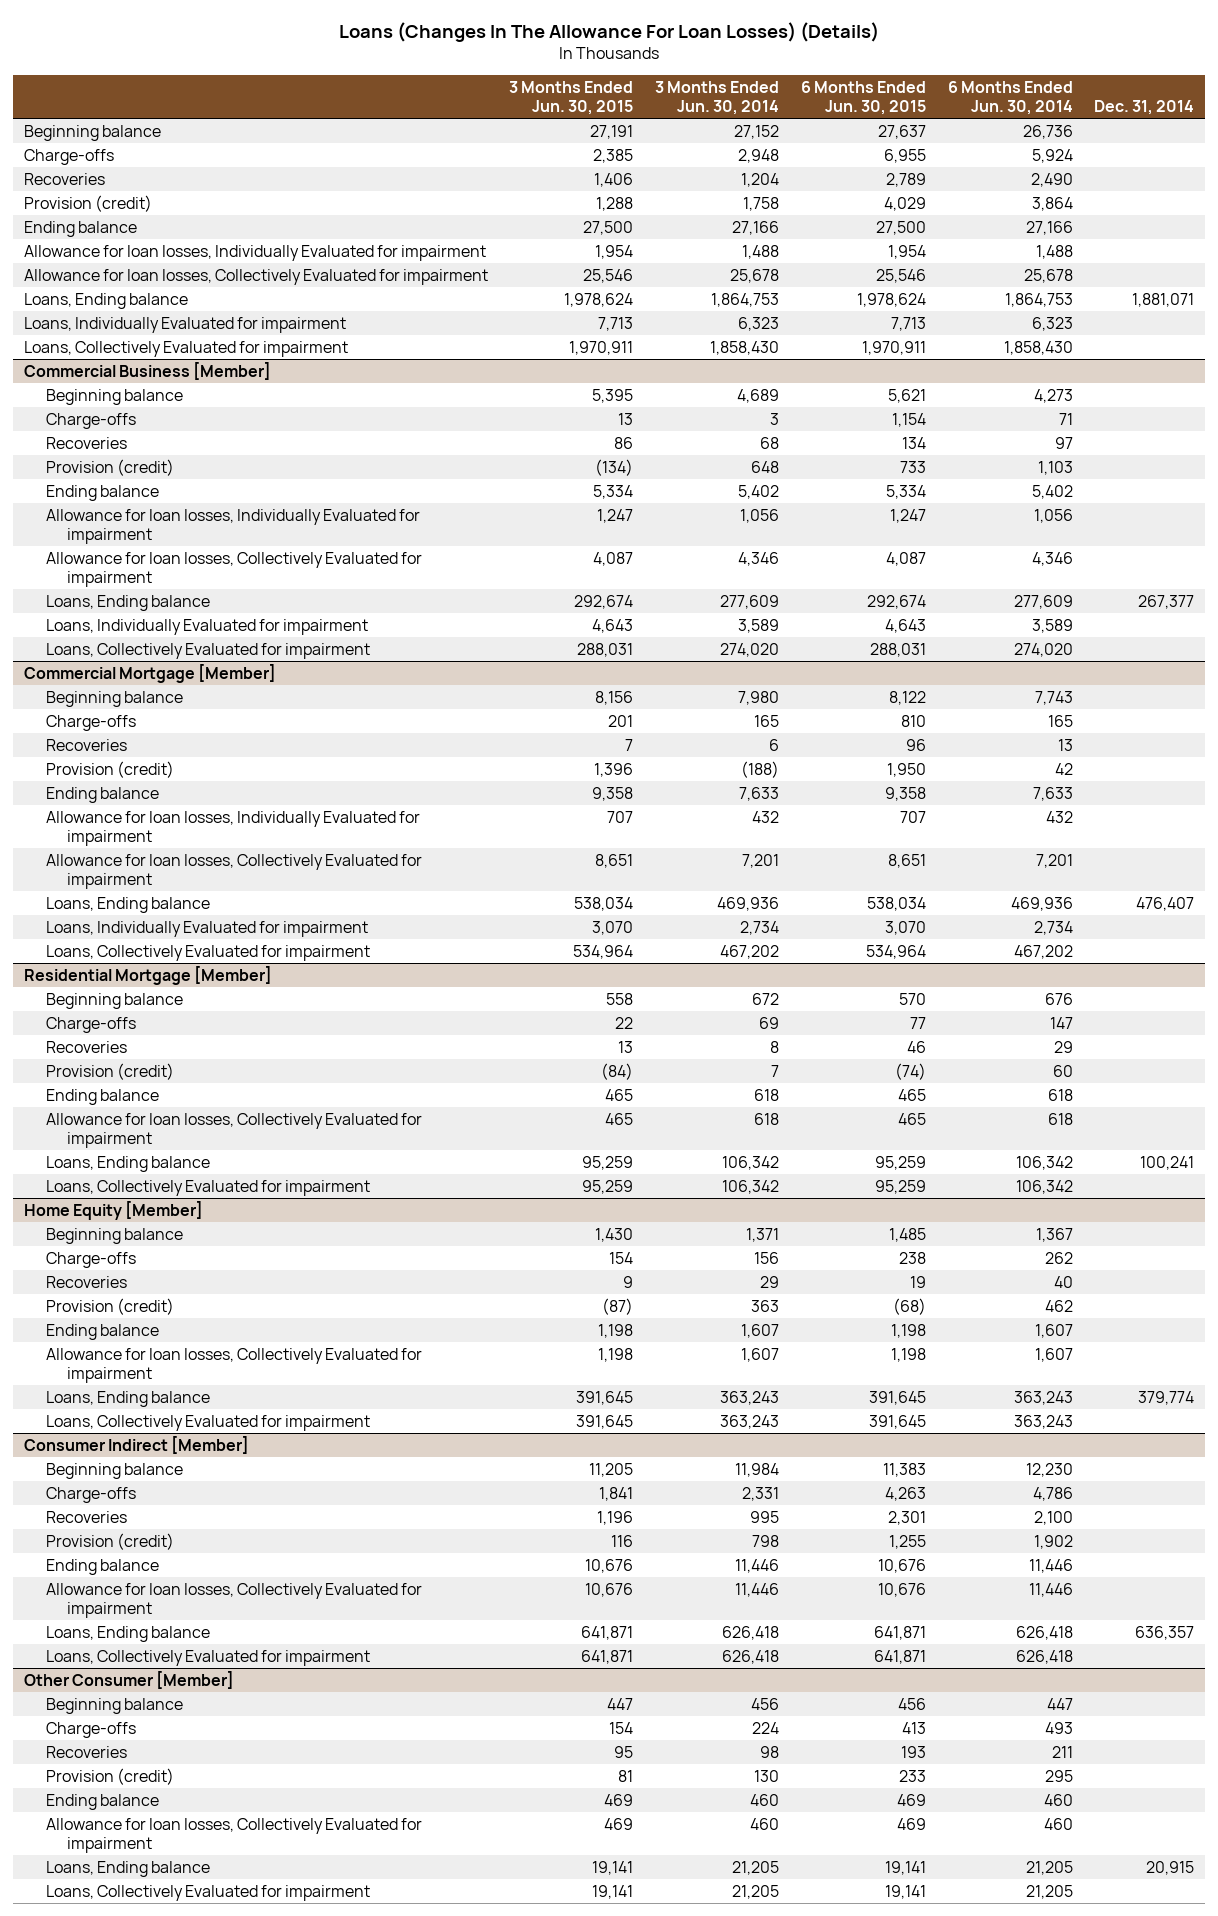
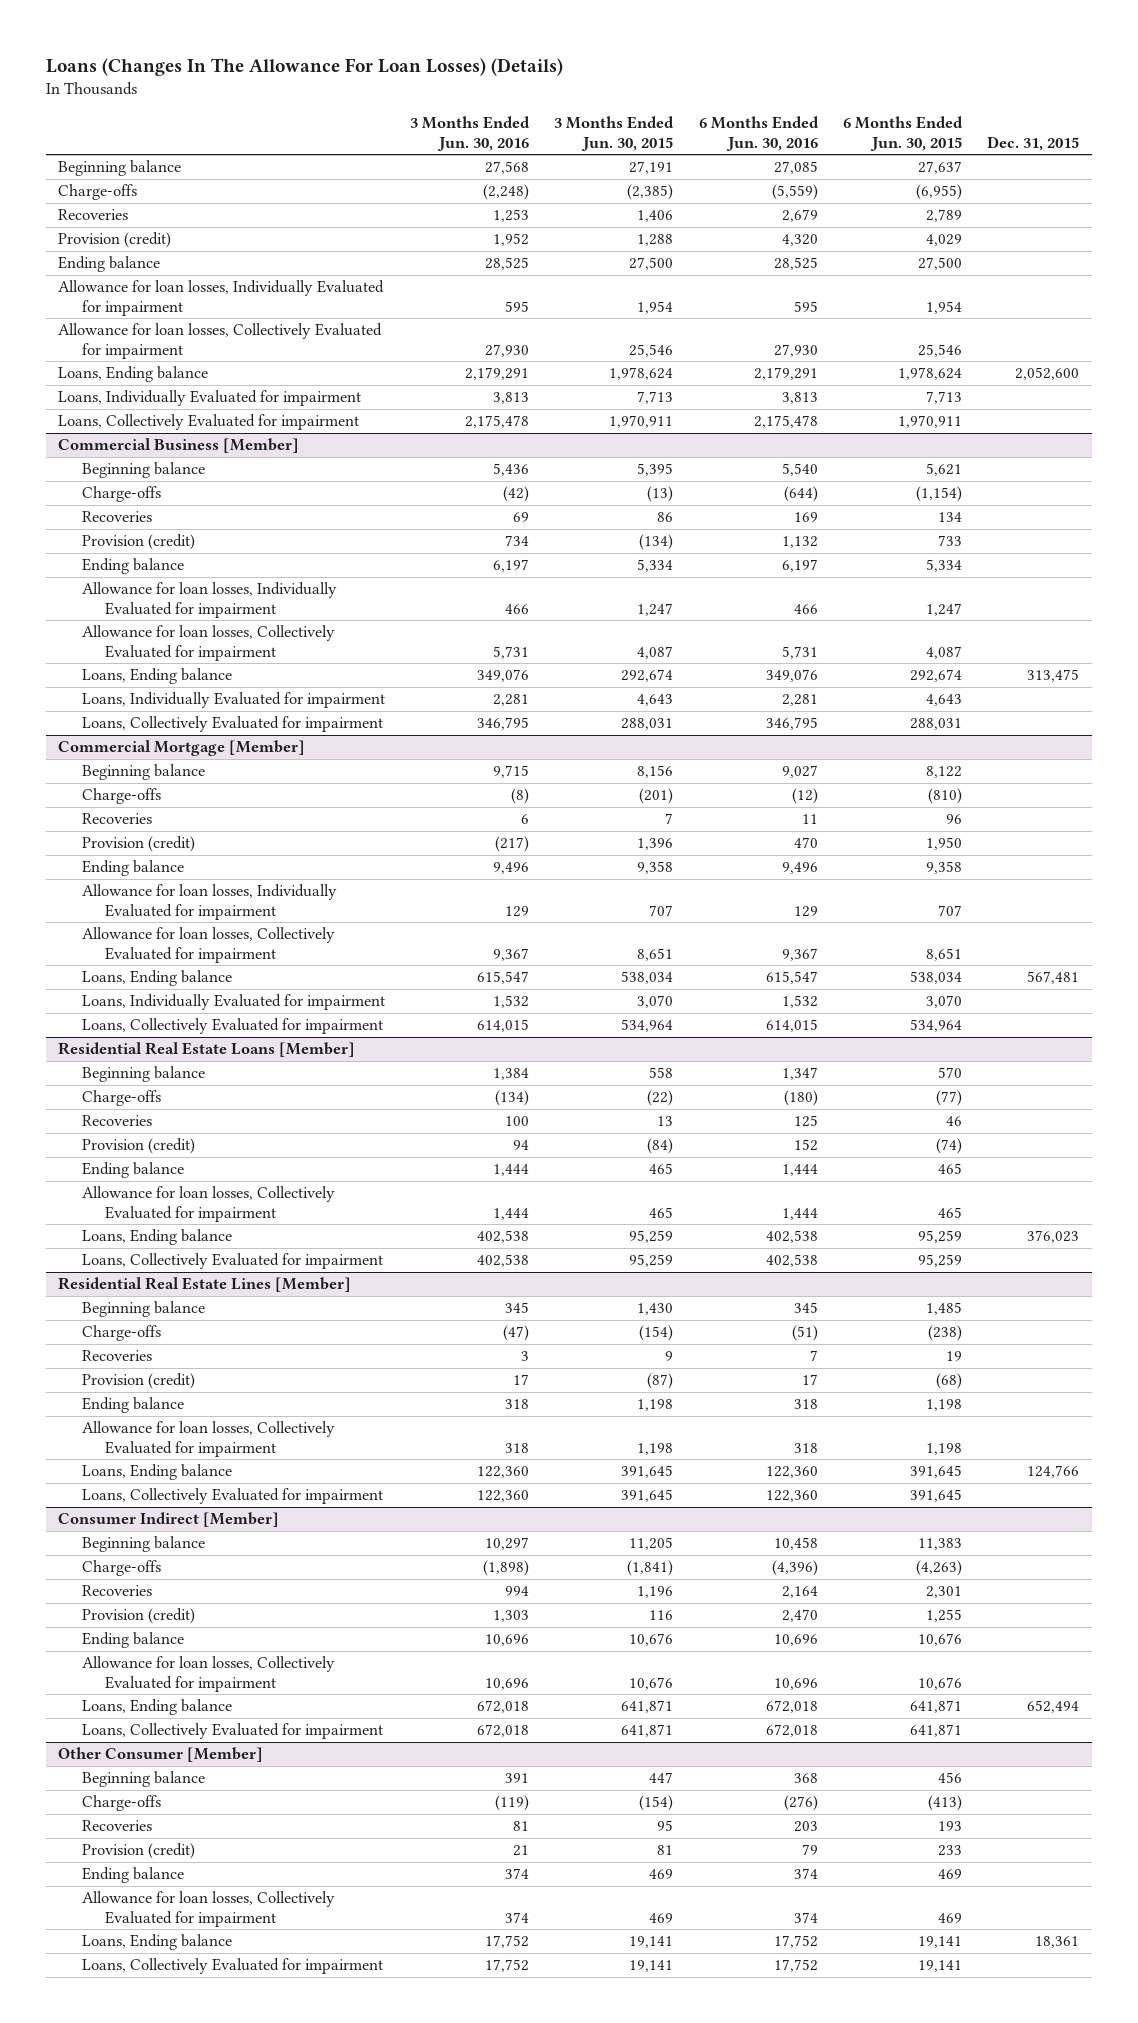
- | 3 Months Ended Jun. 30, 2015 | 3 Months Ended Jun. 30, 2014 | 6 Months Ended Jun. 30, 2015 | 6 Months Ended Jun. 30, 2014 | Dec. 31, 2014
+ | 3 Months Ended Jun. 30, 2016 | 3 Months Ended Jun. 30, 2015 | 6 Months Ended Jun. 30, 2016 | 6 Months Ended Jun. 30, 2015 | Dec. 31, 2015
- Charge-offs | 2,385 | 2,948 | 6,955 | 5,924 |
+ Charge-offs | (2,248) | (2,385) | (5,559) | (6,955) |
@ Commercial Business [Member]
- Charge-offs | 13 | 3 | 1,154 | 71 |
+ Charge-offs | (42) | (13) | (644) | (1,154) |
@ Commercial Mortgage [Member]
- Charge-offs | 201 | 165 | 810 | 165 |
+ Charge-offs | (8) | (201) | (12) | (810) |
- Residential Mortgage [Member]
+ Residential Real Estate Loans [Member]
- Charge-offs | 22 | 69 | 77 | 147 |
+ Charge-offs | (134) | (22) | (180) | (77) |
- Home Equity [Member]
+ Residential Real Estate Lines [Member]
- Charge-offs | 154 | 156 | 238 | 262 |
+ Charge-offs | (47) | (154) | (51) | (238) |
@ Consumer Indirect [Member]
- Charge-offs | 1,841 | 2,331 | 4,263 | 4,786 |
+ Charge-offs | (1,898) | (1,841) | (4,396) | (4,263) |
@ Other Consumer [Member]
- Charge-offs | 154 | 224 | 413 | 493 |
+ Charge-offs | (119) | (154) | (276) | (413) |

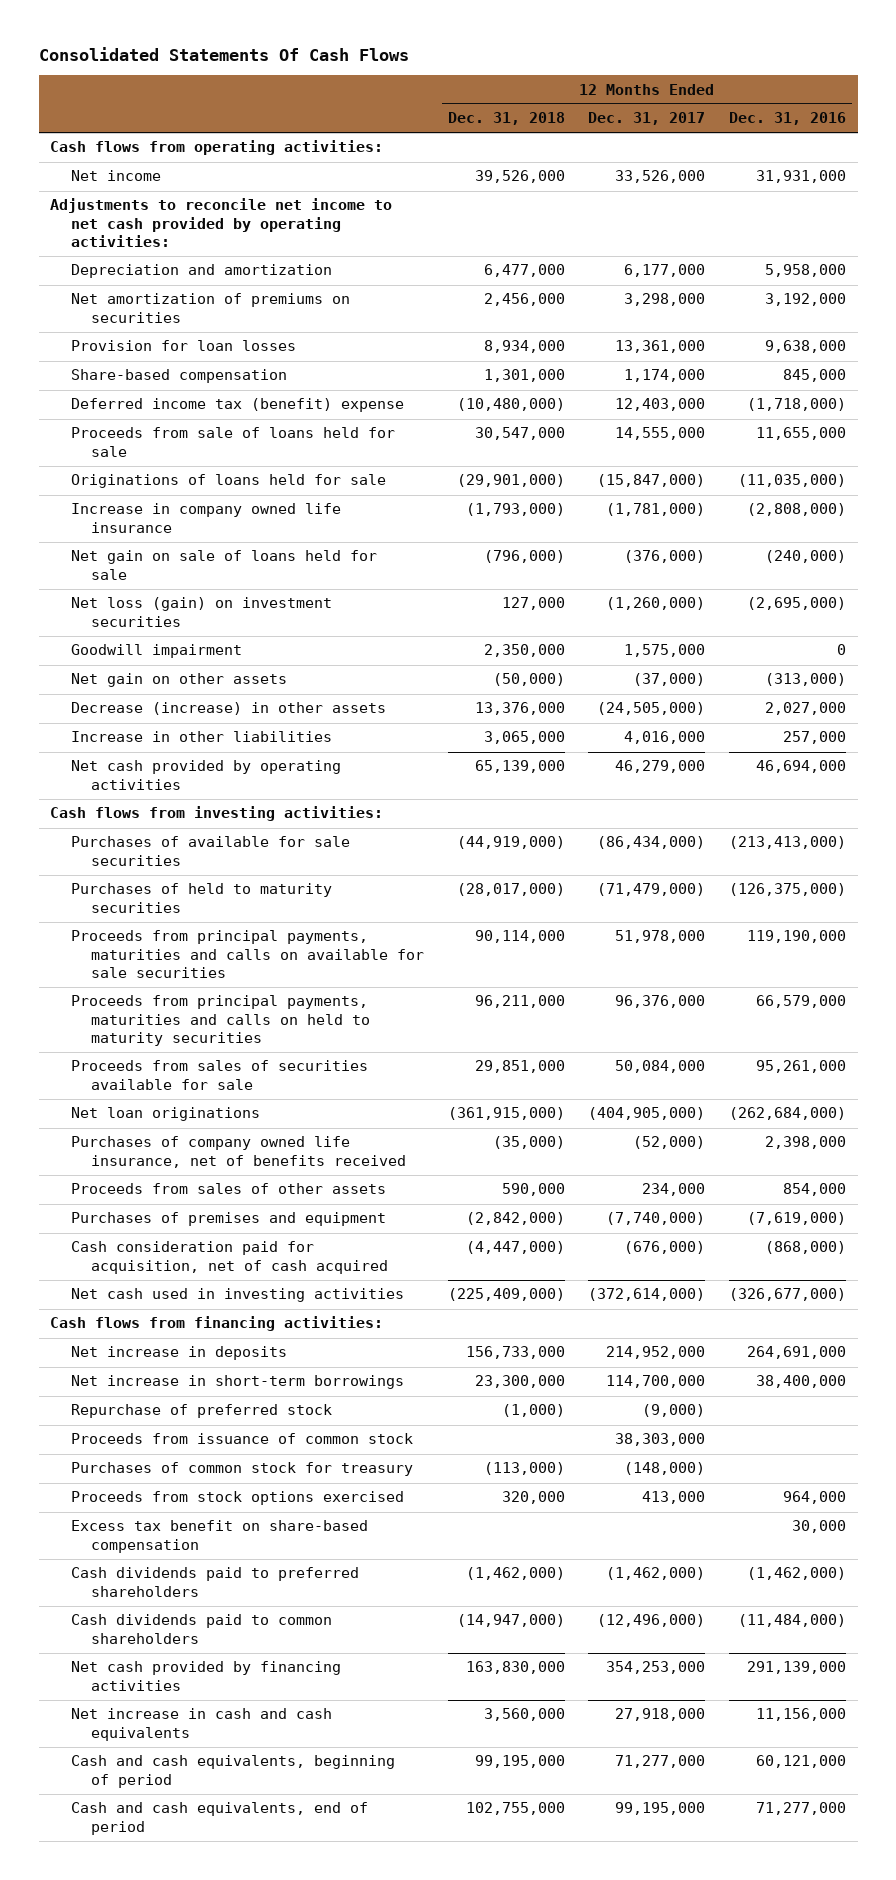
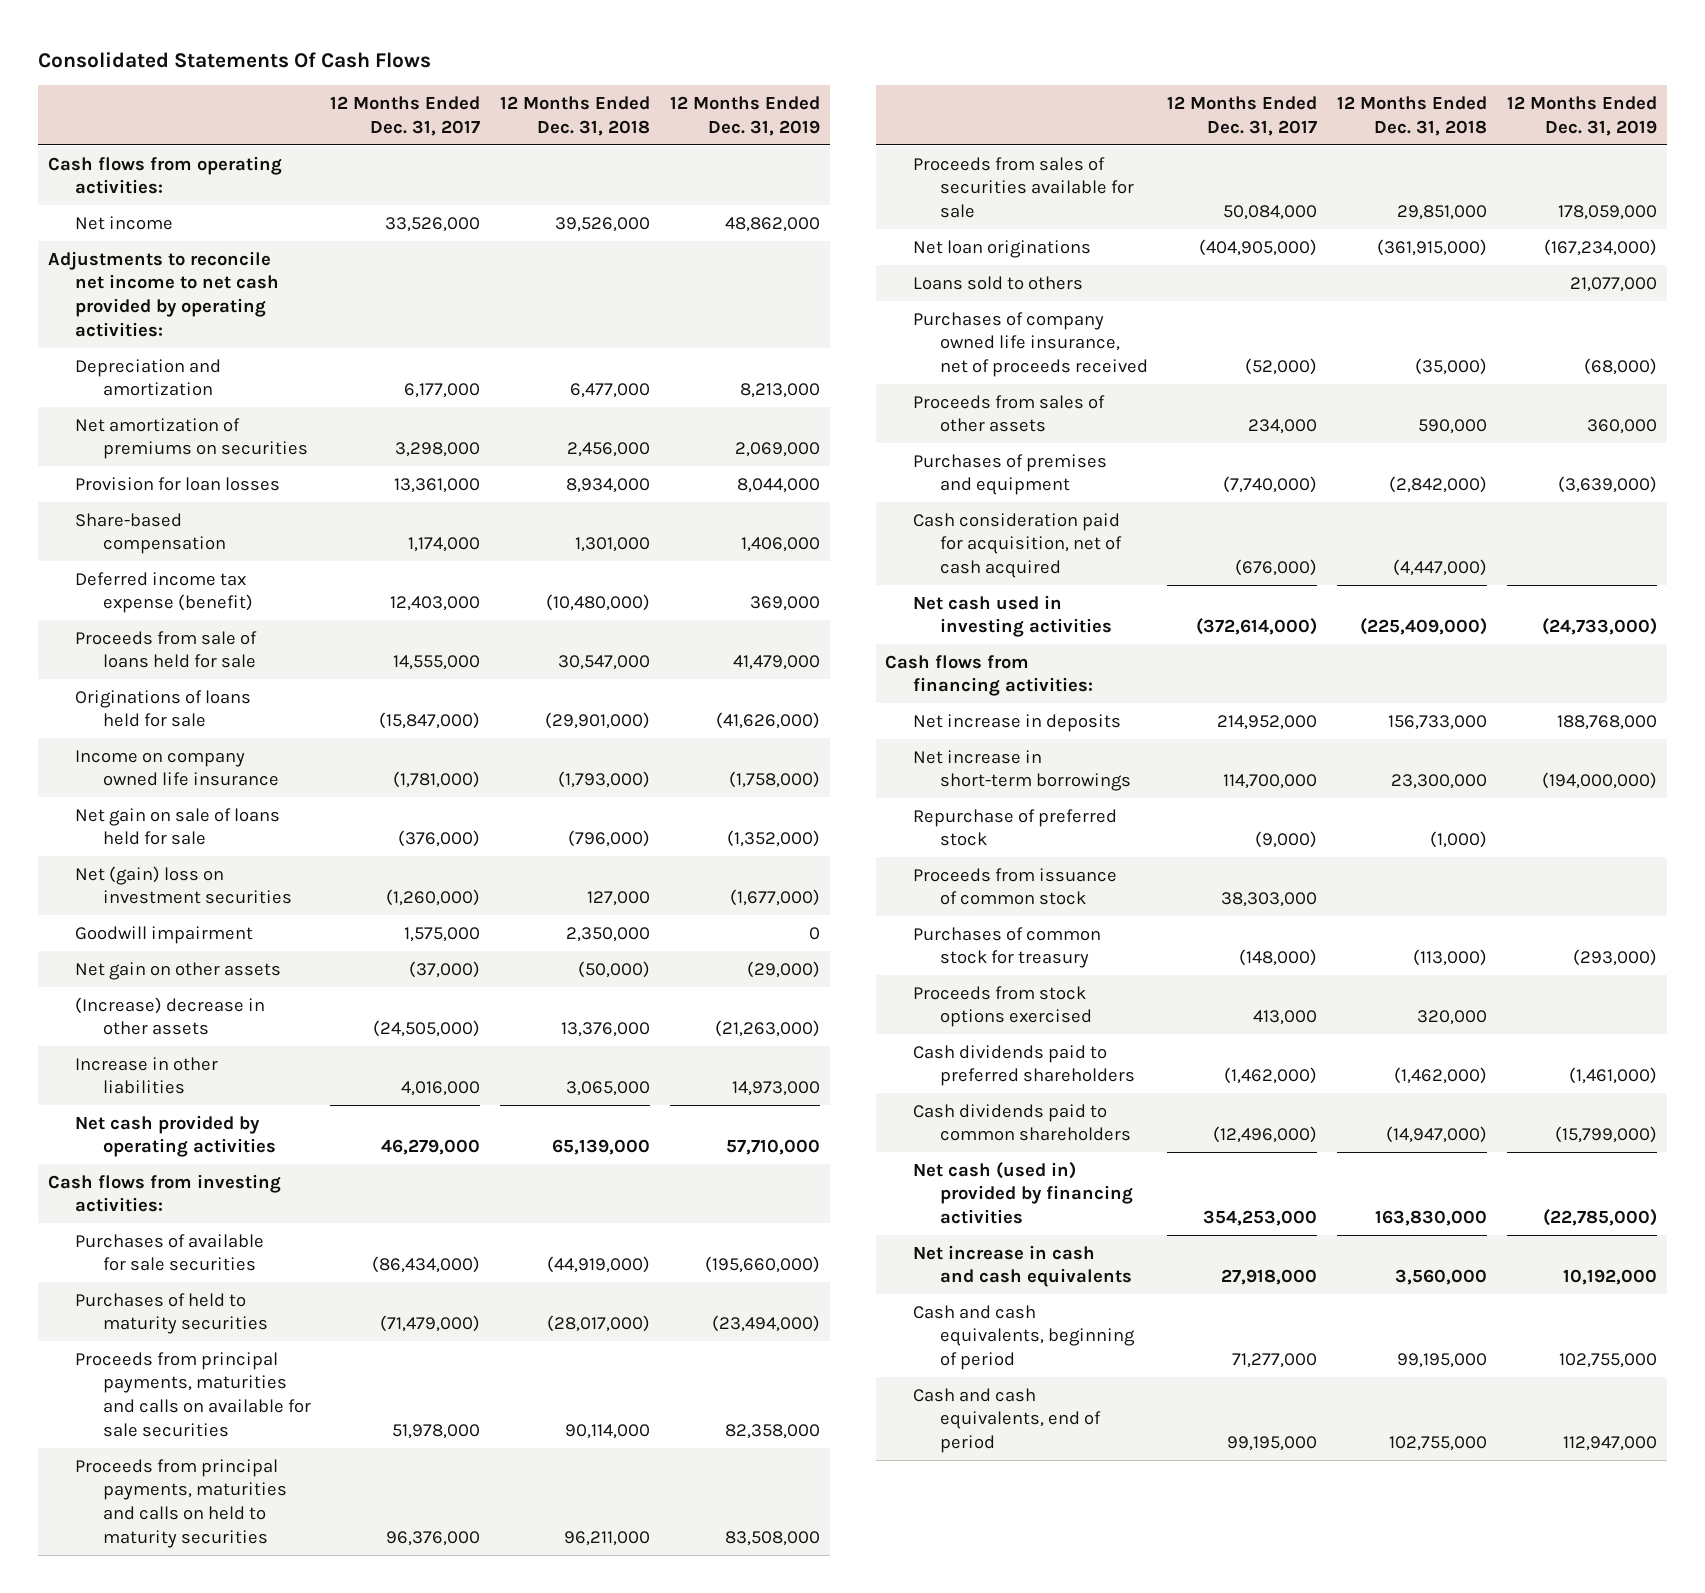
- | 12 Months Ended Dec. 31, 2018 | 12 Months Ended Dec. 31, 2017 | 12 Months Ended Dec. 31, 2016
+ | 12 Months Ended Dec. 31, 2017 | 12 Months Ended Dec. 31, 2018 | 12 Months Ended Dec. 31, 2019
- Deferred income tax (benefit) expense | (10,480,000) | 12,403,000 | (1,718,000)
+ Deferred income tax expense (benefit) | 12,403,000 | (10,480,000) | 369,000
- Increase in company owned life insurance | (1,793,000) | (1,781,000) | (2,808,000)
+ Income on company owned life insurance | (1,781,000) | (1,793,000) | (1,758,000)
- Net loss (gain) on investment securities | 127,000 | (1,260,000) | (2,695,000)
+ Net (gain) loss on investment securities | (1,260,000) | 127,000 | (1,677,000)
- Decrease (increase) in other assets | 13,376,000 | (24,505,000) | 2,027,000
+ (Increase) decrease in other assets | (24,505,000) | 13,376,000 | (21,263,000)
- Purchases of company owned life insurance, net of benefits received | (35,000) | (52,000) | 2,398,000
+ Loans sold to others | | | 21,077,000
+ Purchases of company owned life insurance, net of proceeds received | (52,000) | (35,000) | (68,000)
- Excess tax benefit on share-based compensation | | | 30,000
- Net cash provided by financing activities | 163,830,000 | 354,253,000 | 291,139,000
+ Net cash (used in) provided by financing activities | 354,253,000 | 163,830,000 | (22,785,000)

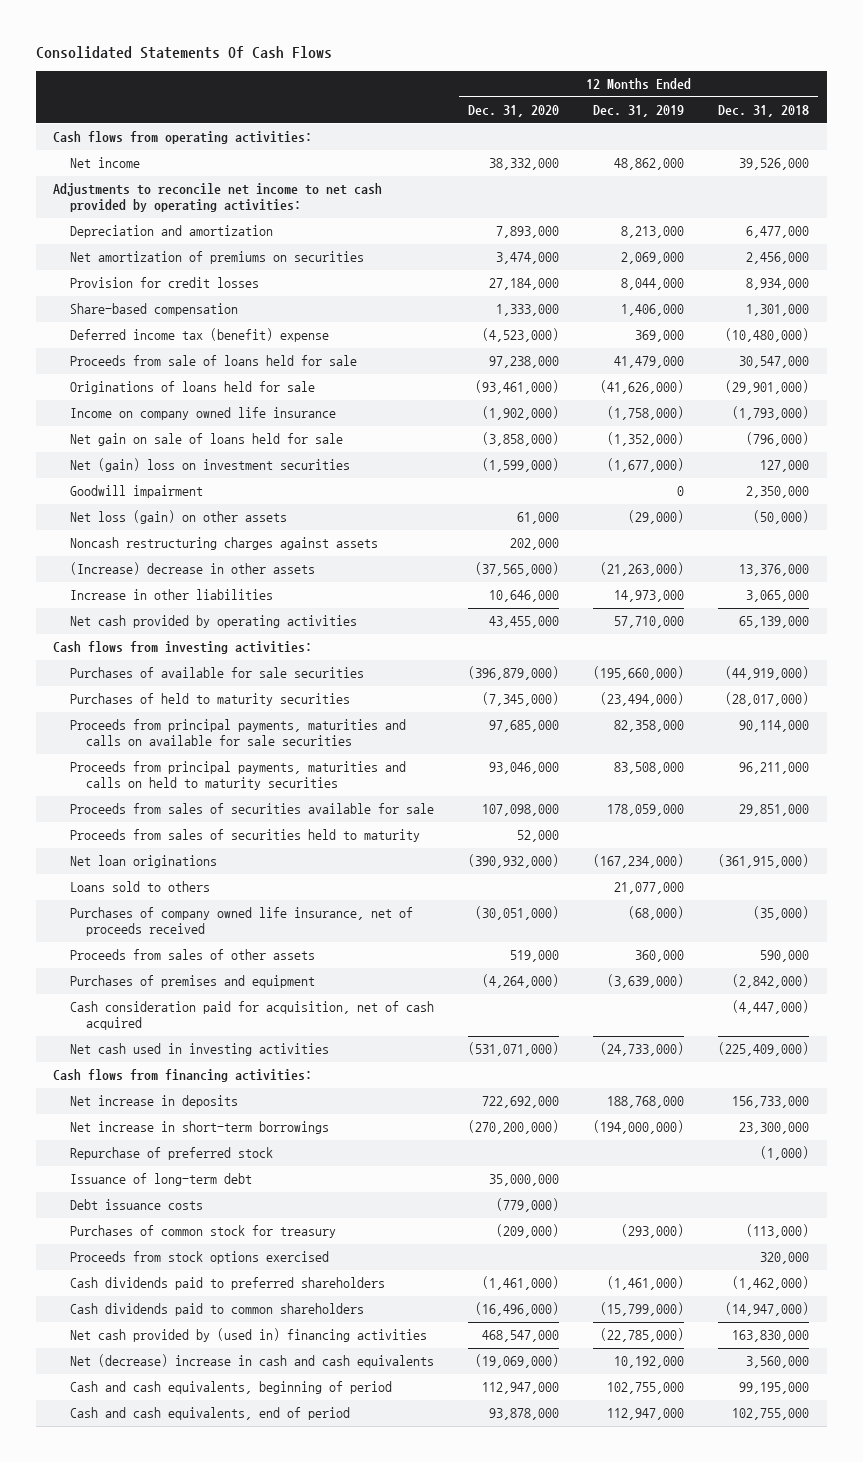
- | 12 Months Ended Dec. 31, 2017 | 12 Months Ended Dec. 31, 2018 | 12 Months Ended Dec. 31, 2019
+ | 12 Months Ended Dec. 31, 2020 | 12 Months Ended Dec. 31, 2019 | 12 Months Ended Dec. 31, 2018
- Provision for loan losses | 13,361,000 | 8,934,000 | 8,044,000
+ Provision for credit losses | 27,184,000 | 8,044,000 | 8,934,000
- Deferred income tax expense (benefit) | 12,403,000 | (10,480,000) | 369,000
+ Deferred income tax (benefit) expense | (4,523,000) | 369,000 | (10,480,000)
- Net gain on other assets | (37,000) | (50,000) | (29,000)
+ Net loss (gain) on other assets | 61,000 | (29,000) | (50,000)
+ Noncash restructuring charges against assets | 202,000 | |
+ Proceeds from sales of securities held to maturity | 52,000 | |
- Proceeds from issuance of common stock | 38,303,000 | |
+ Issuance of long-term debt | 35,000,000 | |
+ Debt issuance costs | (779,000) | |
- Net cash (used in) provided by financing activities | 354,253,000 | 163,830,000 | (22,785,000)
- Net increase in cash and cash equivalents | 27,918,000 | 3,560,000 | 10,192,000
+ Net cash provided by (used in) financing activities | 468,547,000 | (22,785,000) | 163,830,000
+ Net (decrease) increase in cash and cash equivalents | (19,069,000) | 10,192,000 | 3,560,000

